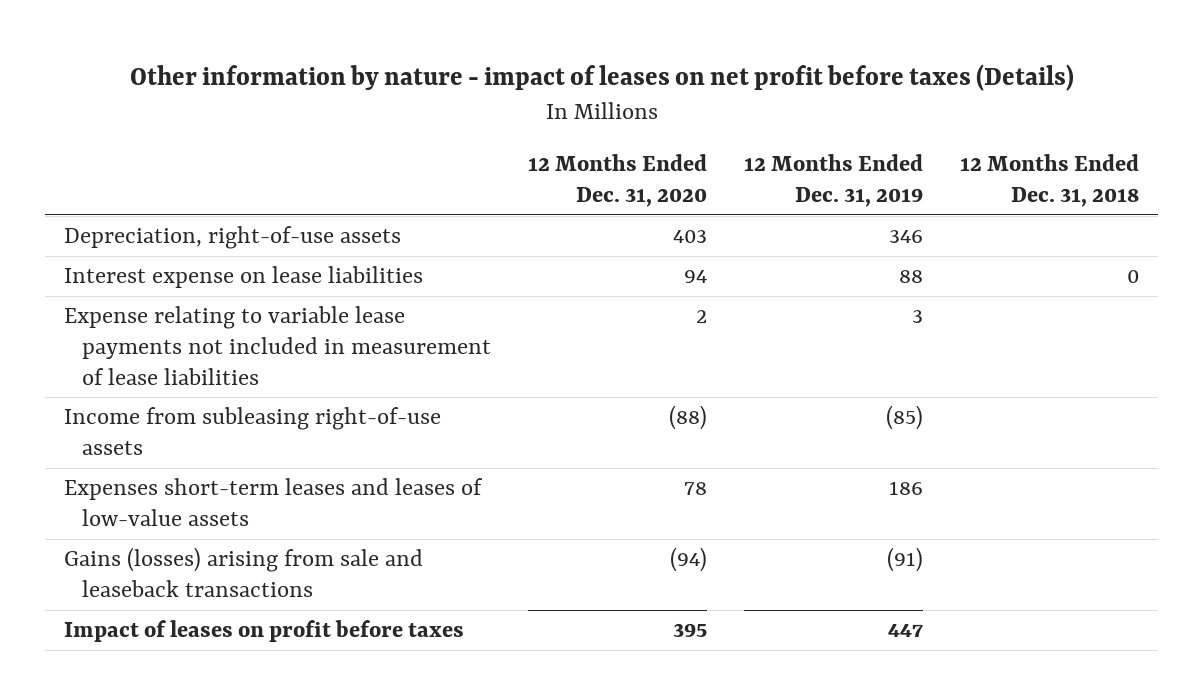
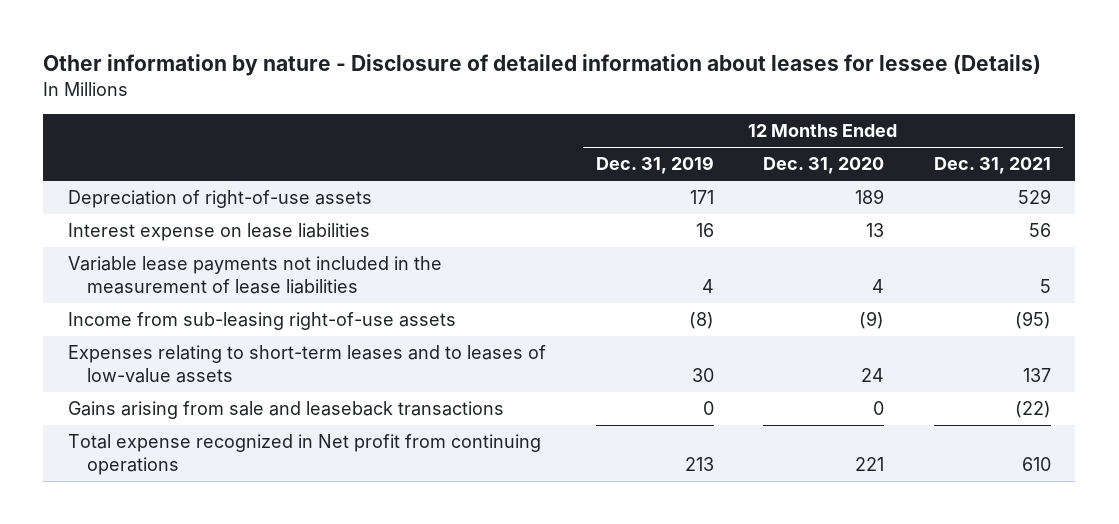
- Other information by nature - impact of leases on net profit before taxes (Details)
+ Other information by nature - Disclosure of detailed information about leases for lessee (Details)
- | 12 Months Ended Dec. 31, 2020 | 12 Months Ended Dec. 31, 2019 | 12 Months Ended Dec. 31, 2018
+ | 12 Months Ended Dec. 31, 2019 | 12 Months Ended Dec. 31, 2020 | 12 Months Ended Dec. 31, 2021
- Depreciation, right-of-use assets | 403 | 346 |
- Interest expense on lease liabilities | 94 | 88 | 0
- Expense relating to variable lease payments not included in measurement of lease liabilities | 2 | 3 |
- Income from subleasing right-of-use assets | (88) | (85) |
- Expenses short-term leases and leases of low-value assets | 78 | 186 |
- Gains (losses) arising from sale and leaseback transactions | (94) | (91) |
- Impact of leases on profit before taxes | 395 | 447 |
+ Depreciation of right-of-use assets | 171 | 189 | 529
+ Interest expense on lease liabilities | 16 | 13 | 56
+ Variable lease payments not included in the measurement of lease liabilities | 4 | 4 | 5
+ Income from sub-leasing right-of-use assets | (8) | (9) | (95)
+ Expenses relating to short-term leases and to leases of low-value assets | 30 | 24 | 137
+ Gains arising from sale and leaseback transactions | 0 | 0 | (22)
+ Total expense recognized in Net profit from continuing operations | 213 | 221 | 610

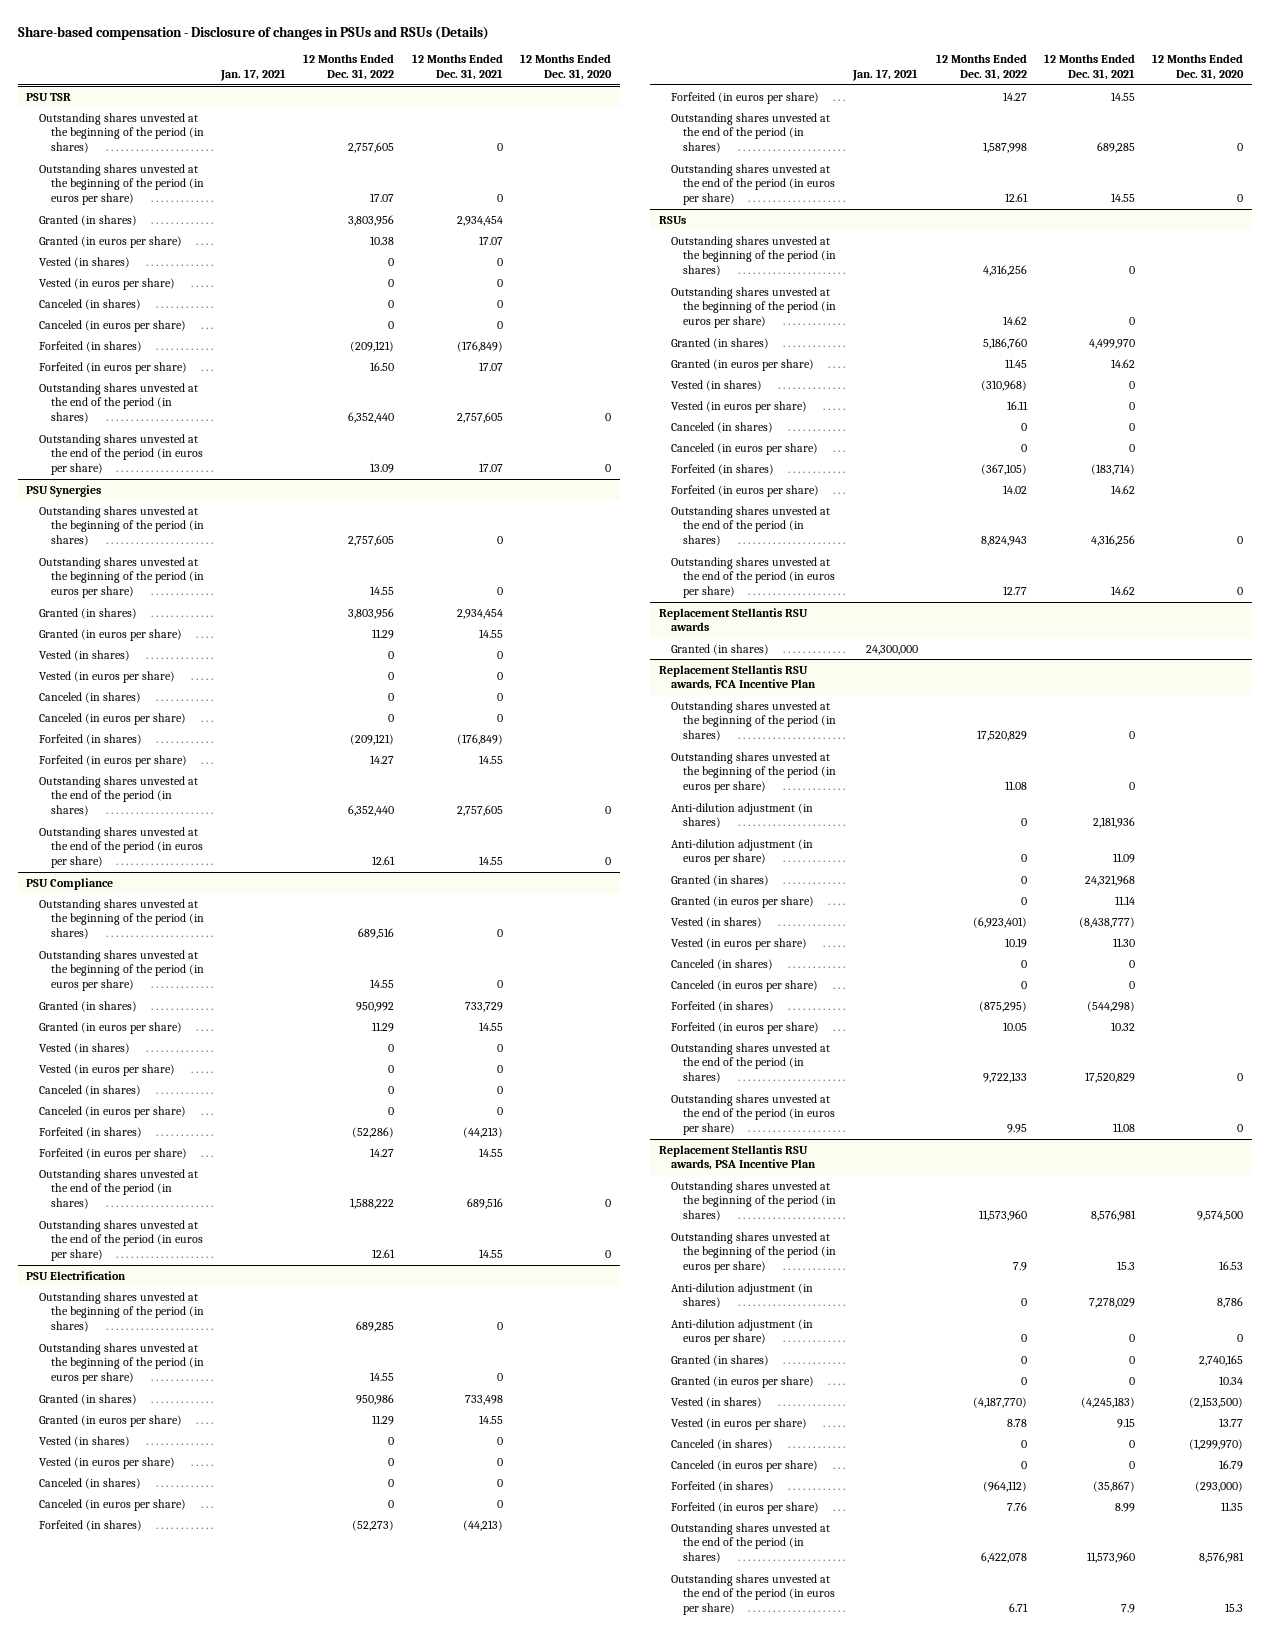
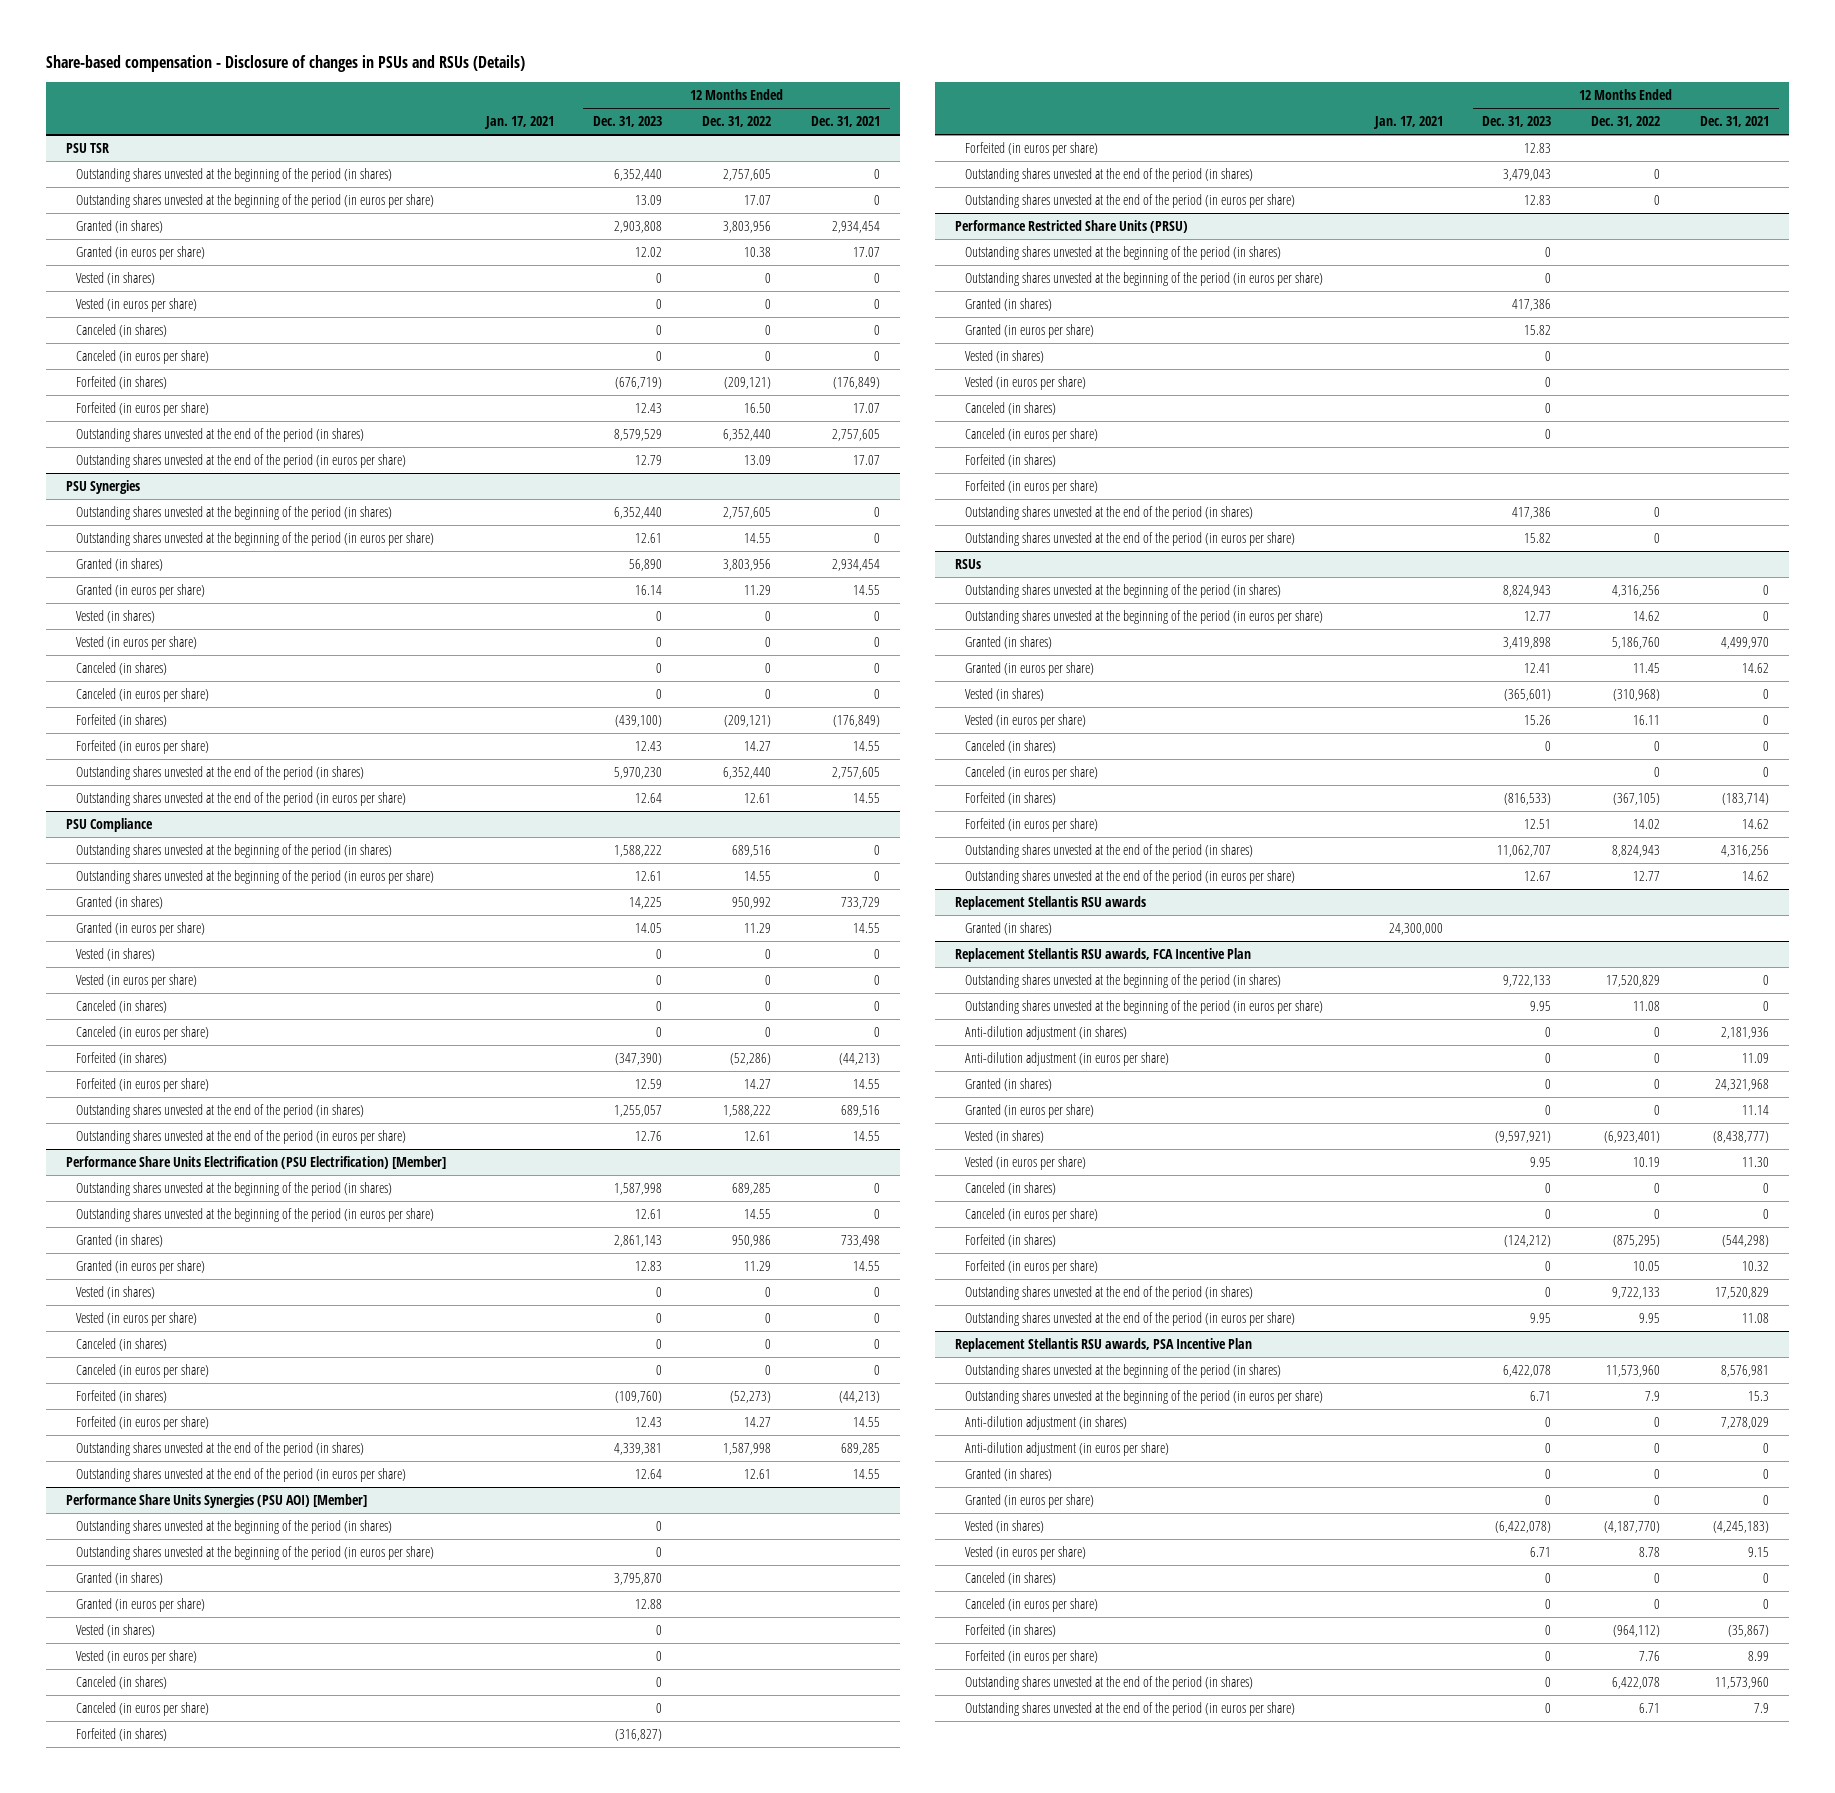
- | Jan. 17, 2021 | 12 Months Ended Dec. 31, 2022 | 12 Months Ended Dec. 31, 2021 | 12 Months Ended Dec. 31, 2020
+ | Jan. 17, 2021 | 12 Months Ended Dec. 31, 2023 | 12 Months Ended Dec. 31, 2022 | 12 Months Ended Dec. 31, 2021
- PSU Electrification
+ Performance Share Units Electrification (PSU Electrification) [Member]
+ Performance Share Units Synergies (PSU AOI) [Member]
+ Outstanding shares unvested at the beginning of the period (in shares) | | 0 | |
+ Outstanding shares unvested at the beginning of the period (in euros per share) | | 0 | |
+ Granted (in shares) | | 3,795,870 | |
+ Granted (in euros per share) | | 12.88 | |
+ Vested (in shares) | | 0 | |
+ Vested (in euros per share) | | 0 | |
+ Canceled (in shares) | | 0 | |
+ Canceled (in euros per share) | | 0 | |
+ Forfeited (in shares) | | (316,827) | |
+ Forfeited (in euros per share) | | 12.83 | |
+ Outstanding shares unvested at the end of the period (in shares) | | 3,479,043 | 0 |
+ Outstanding shares unvested at the end of the period (in euros per share) | | 12.83 | 0 |
+ Performance Restricted Share Units (PRSU)
+ Outstanding shares unvested at the beginning of the period (in shares) | | 0 | |
+ Outstanding shares unvested at the beginning of the period (in euros per share) | | 0 | |
+ Granted (in shares) | | 417,386 | |
+ Granted (in euros per share) | | 15.82 | |
+ Vested (in shares) | | 0 | |
+ Vested (in euros per share) | | 0 | |
+ Canceled (in shares) | | 0 | |
+ Canceled (in euros per share) | | 0 | |
+ Forfeited (in shares)
+ Forfeited (in euros per share)
+ Outstanding shares unvested at the end of the period (in shares) | | 417,386 | 0 |
+ Outstanding shares unvested at the end of the period (in euros per share) | | 15.82 | 0 |

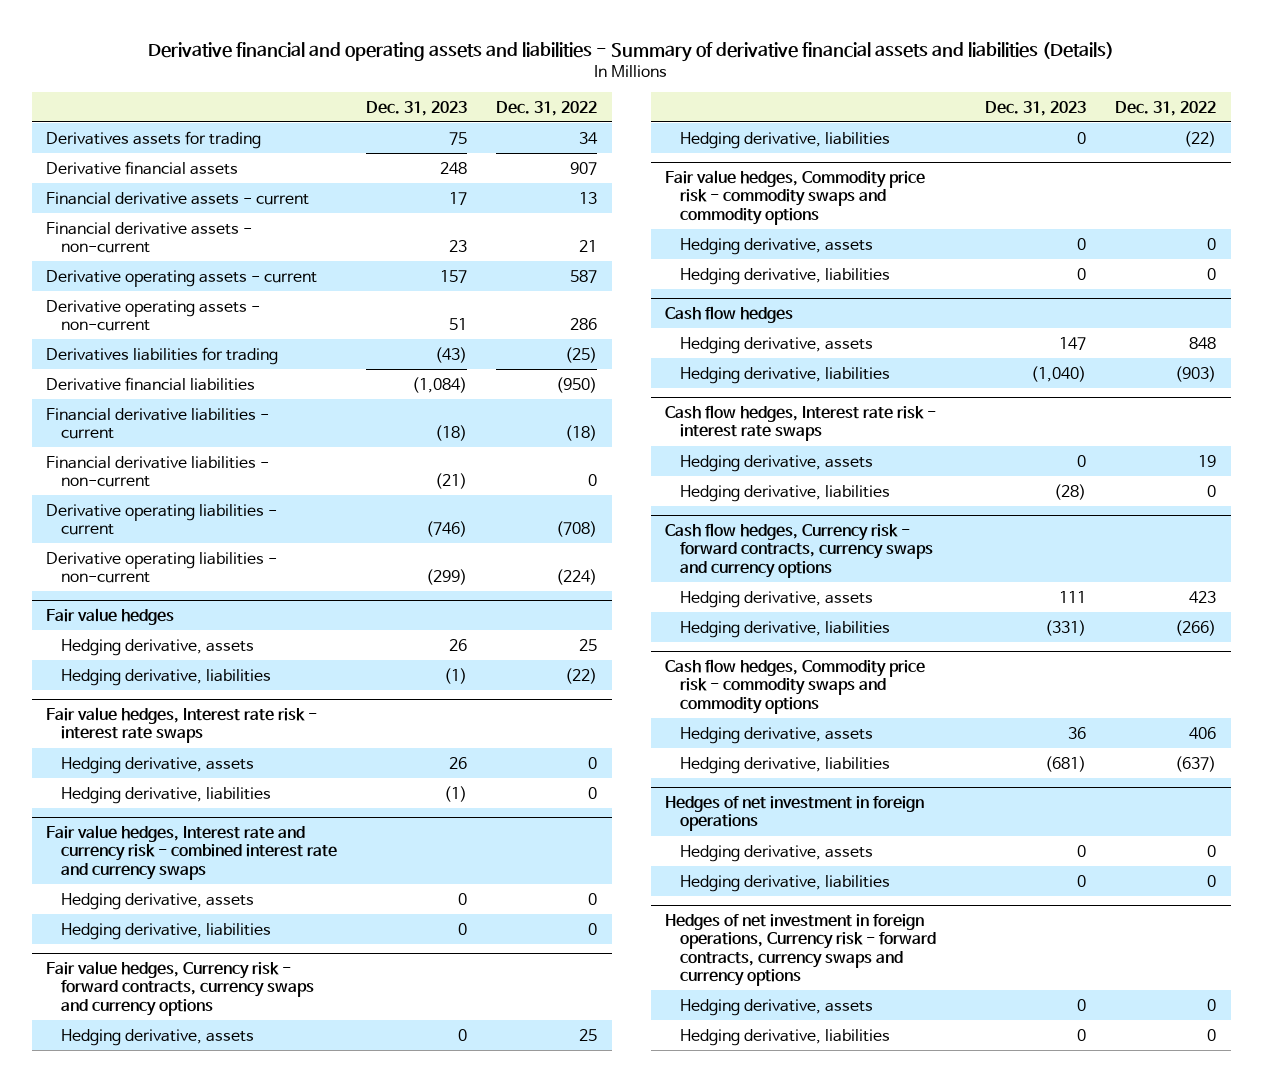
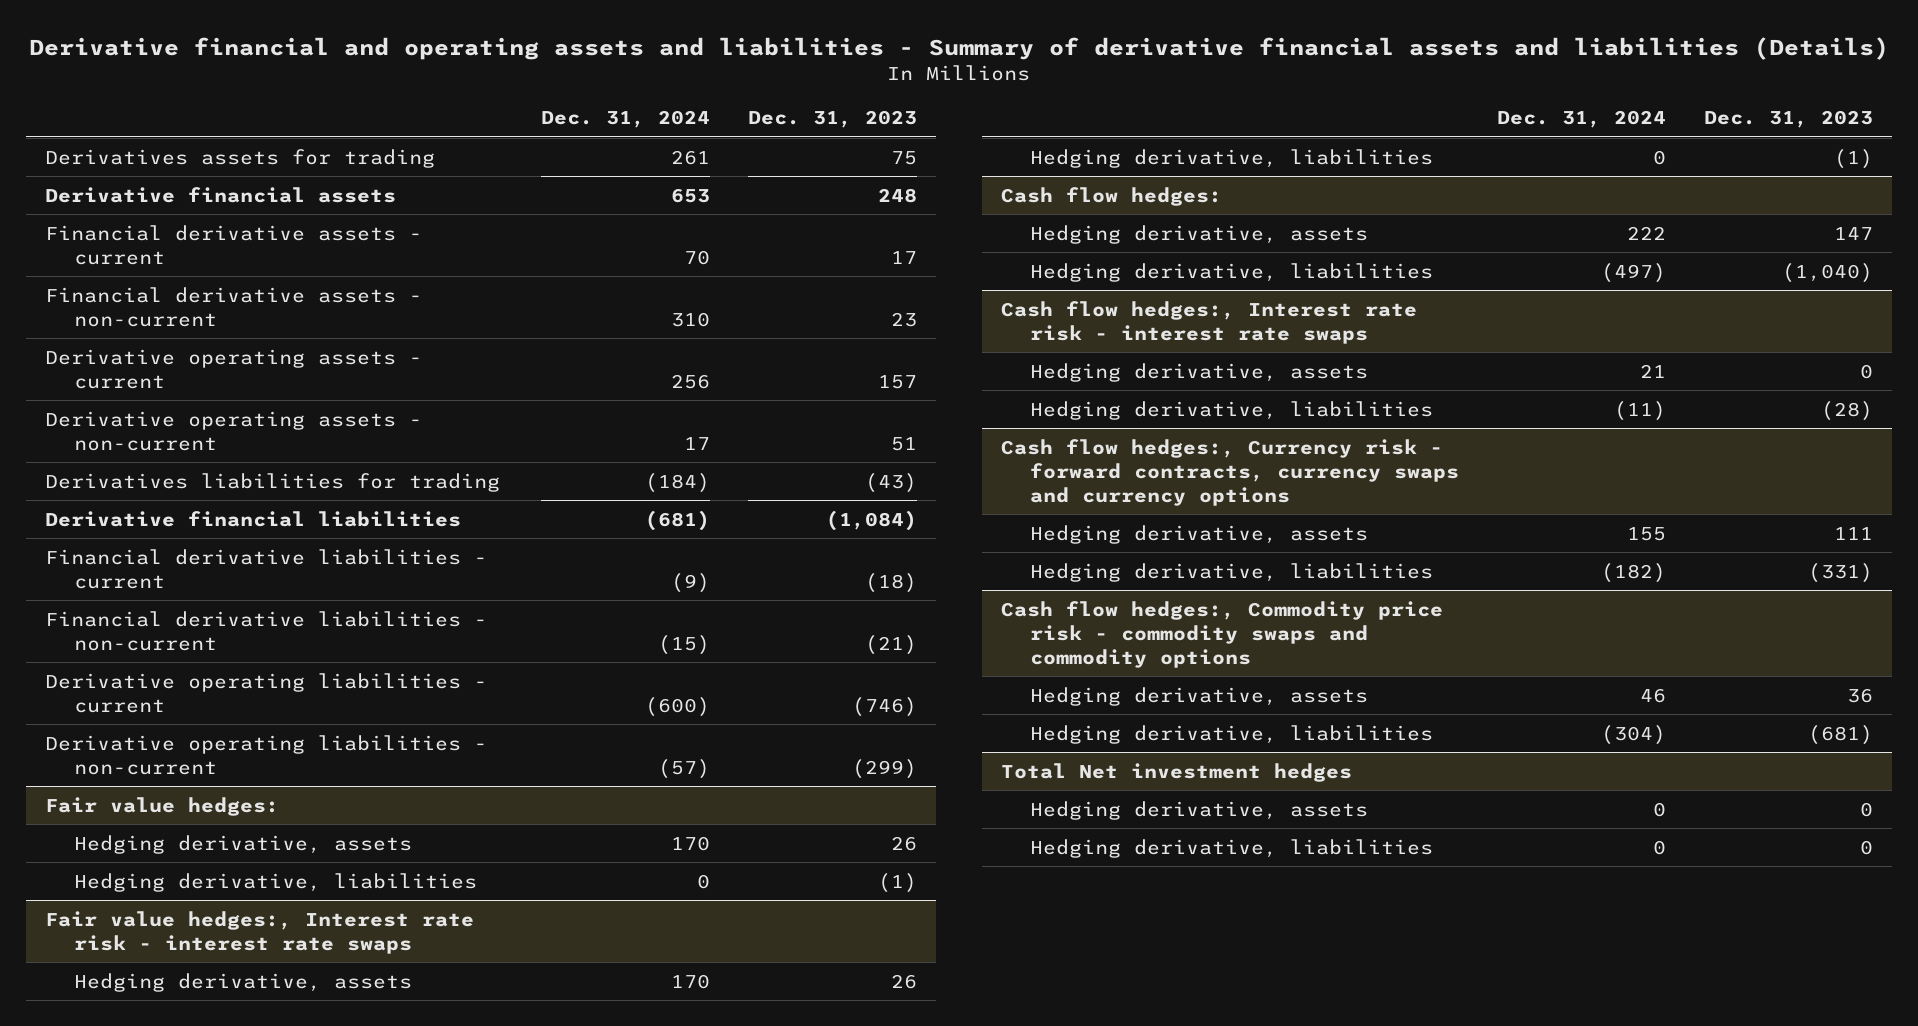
- | Dec. 31, 2023 | Dec. 31, 2022
+ | Dec. 31, 2024 | Dec. 31, 2023
- Fair value hedges
+ Fair value hedges:
- Fair value hedges, Interest rate risk - interest rate swaps
+ Fair value hedges:, Interest rate risk - interest rate swaps
- Fair value hedges, Interest rate and currency risk - combined interest rate and currency swaps
- Hedging derivative, assets | 0 | 0
- Hedging derivative, liabilities | 0 | 0
- Fair value hedges, Currency risk - forward contracts, currency swaps and currency options
- Hedging derivative, assets | 0 | 25
- Hedging derivative, liabilities | 0 | (22)
- Fair value hedges, Commodity price risk - commodity swaps and commodity options
- Hedging derivative, assets | 0 | 0
- Hedging derivative, liabilities | 0 | 0
- Cash flow hedges
+ Cash flow hedges:
- Cash flow hedges, Interest rate risk - interest rate swaps
+ Cash flow hedges:, Interest rate risk - interest rate swaps
- Cash flow hedges, Currency risk - forward contracts, currency swaps and currency options
+ Cash flow hedges:, Currency risk - forward contracts, currency swaps and currency options
- Cash flow hedges, Commodity price risk - commodity swaps and commodity options
+ Cash flow hedges:, Commodity price risk - commodity swaps and commodity options
- Hedges of net investment in foreign operations
- Hedging derivative, assets | 0 | 0
- Hedging derivative, liabilities | 0 | 0
- Hedges of net investment in foreign operations, Currency risk - forward contracts, currency swaps and currency options
+ Total Net investment hedges

